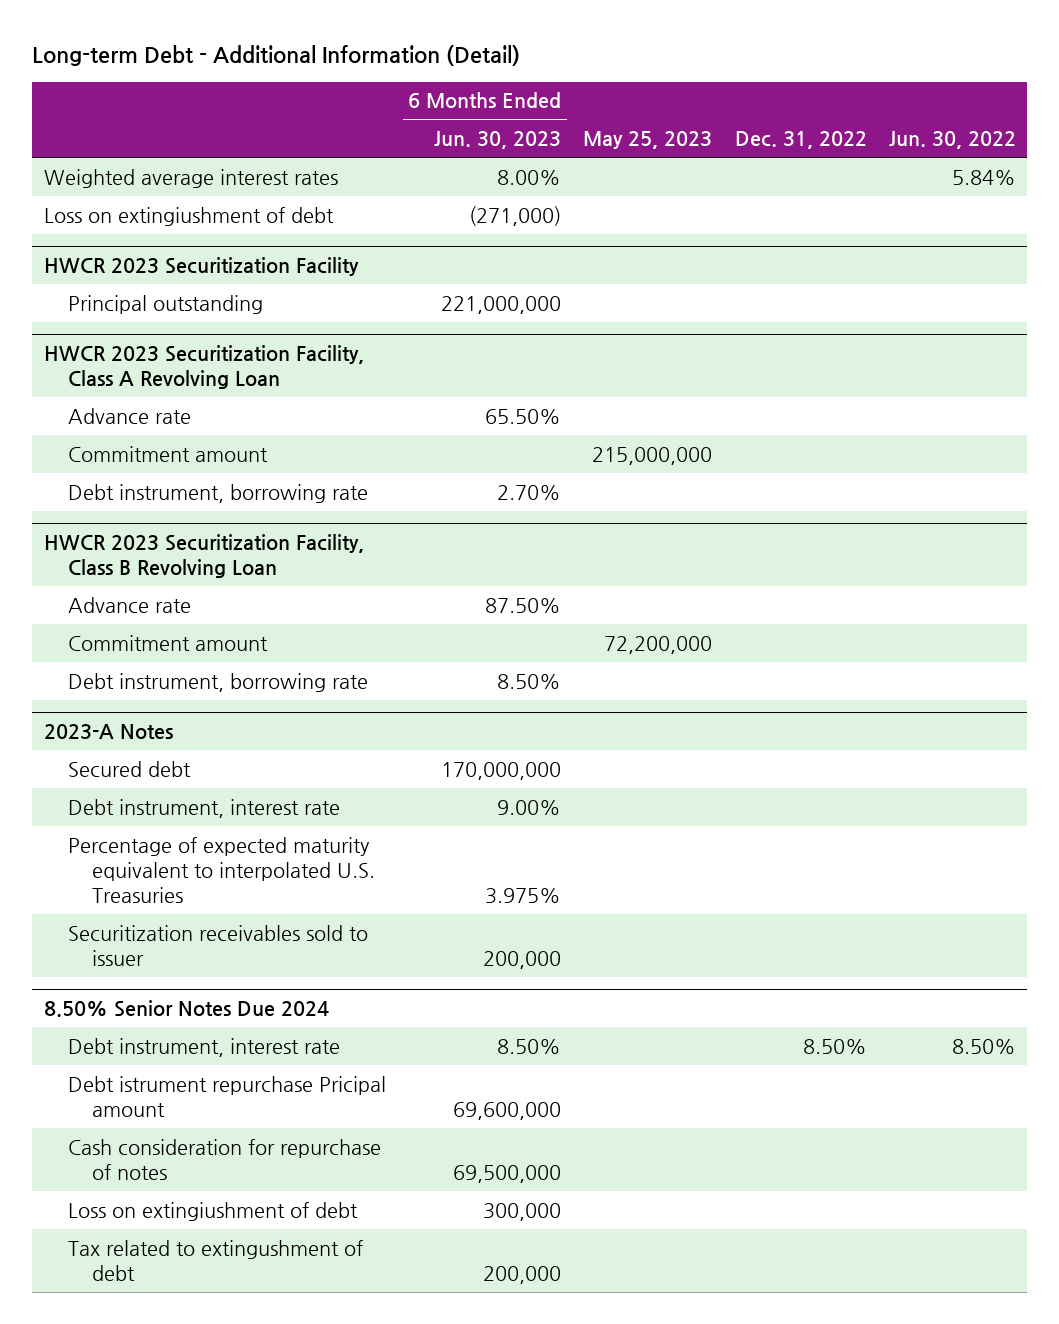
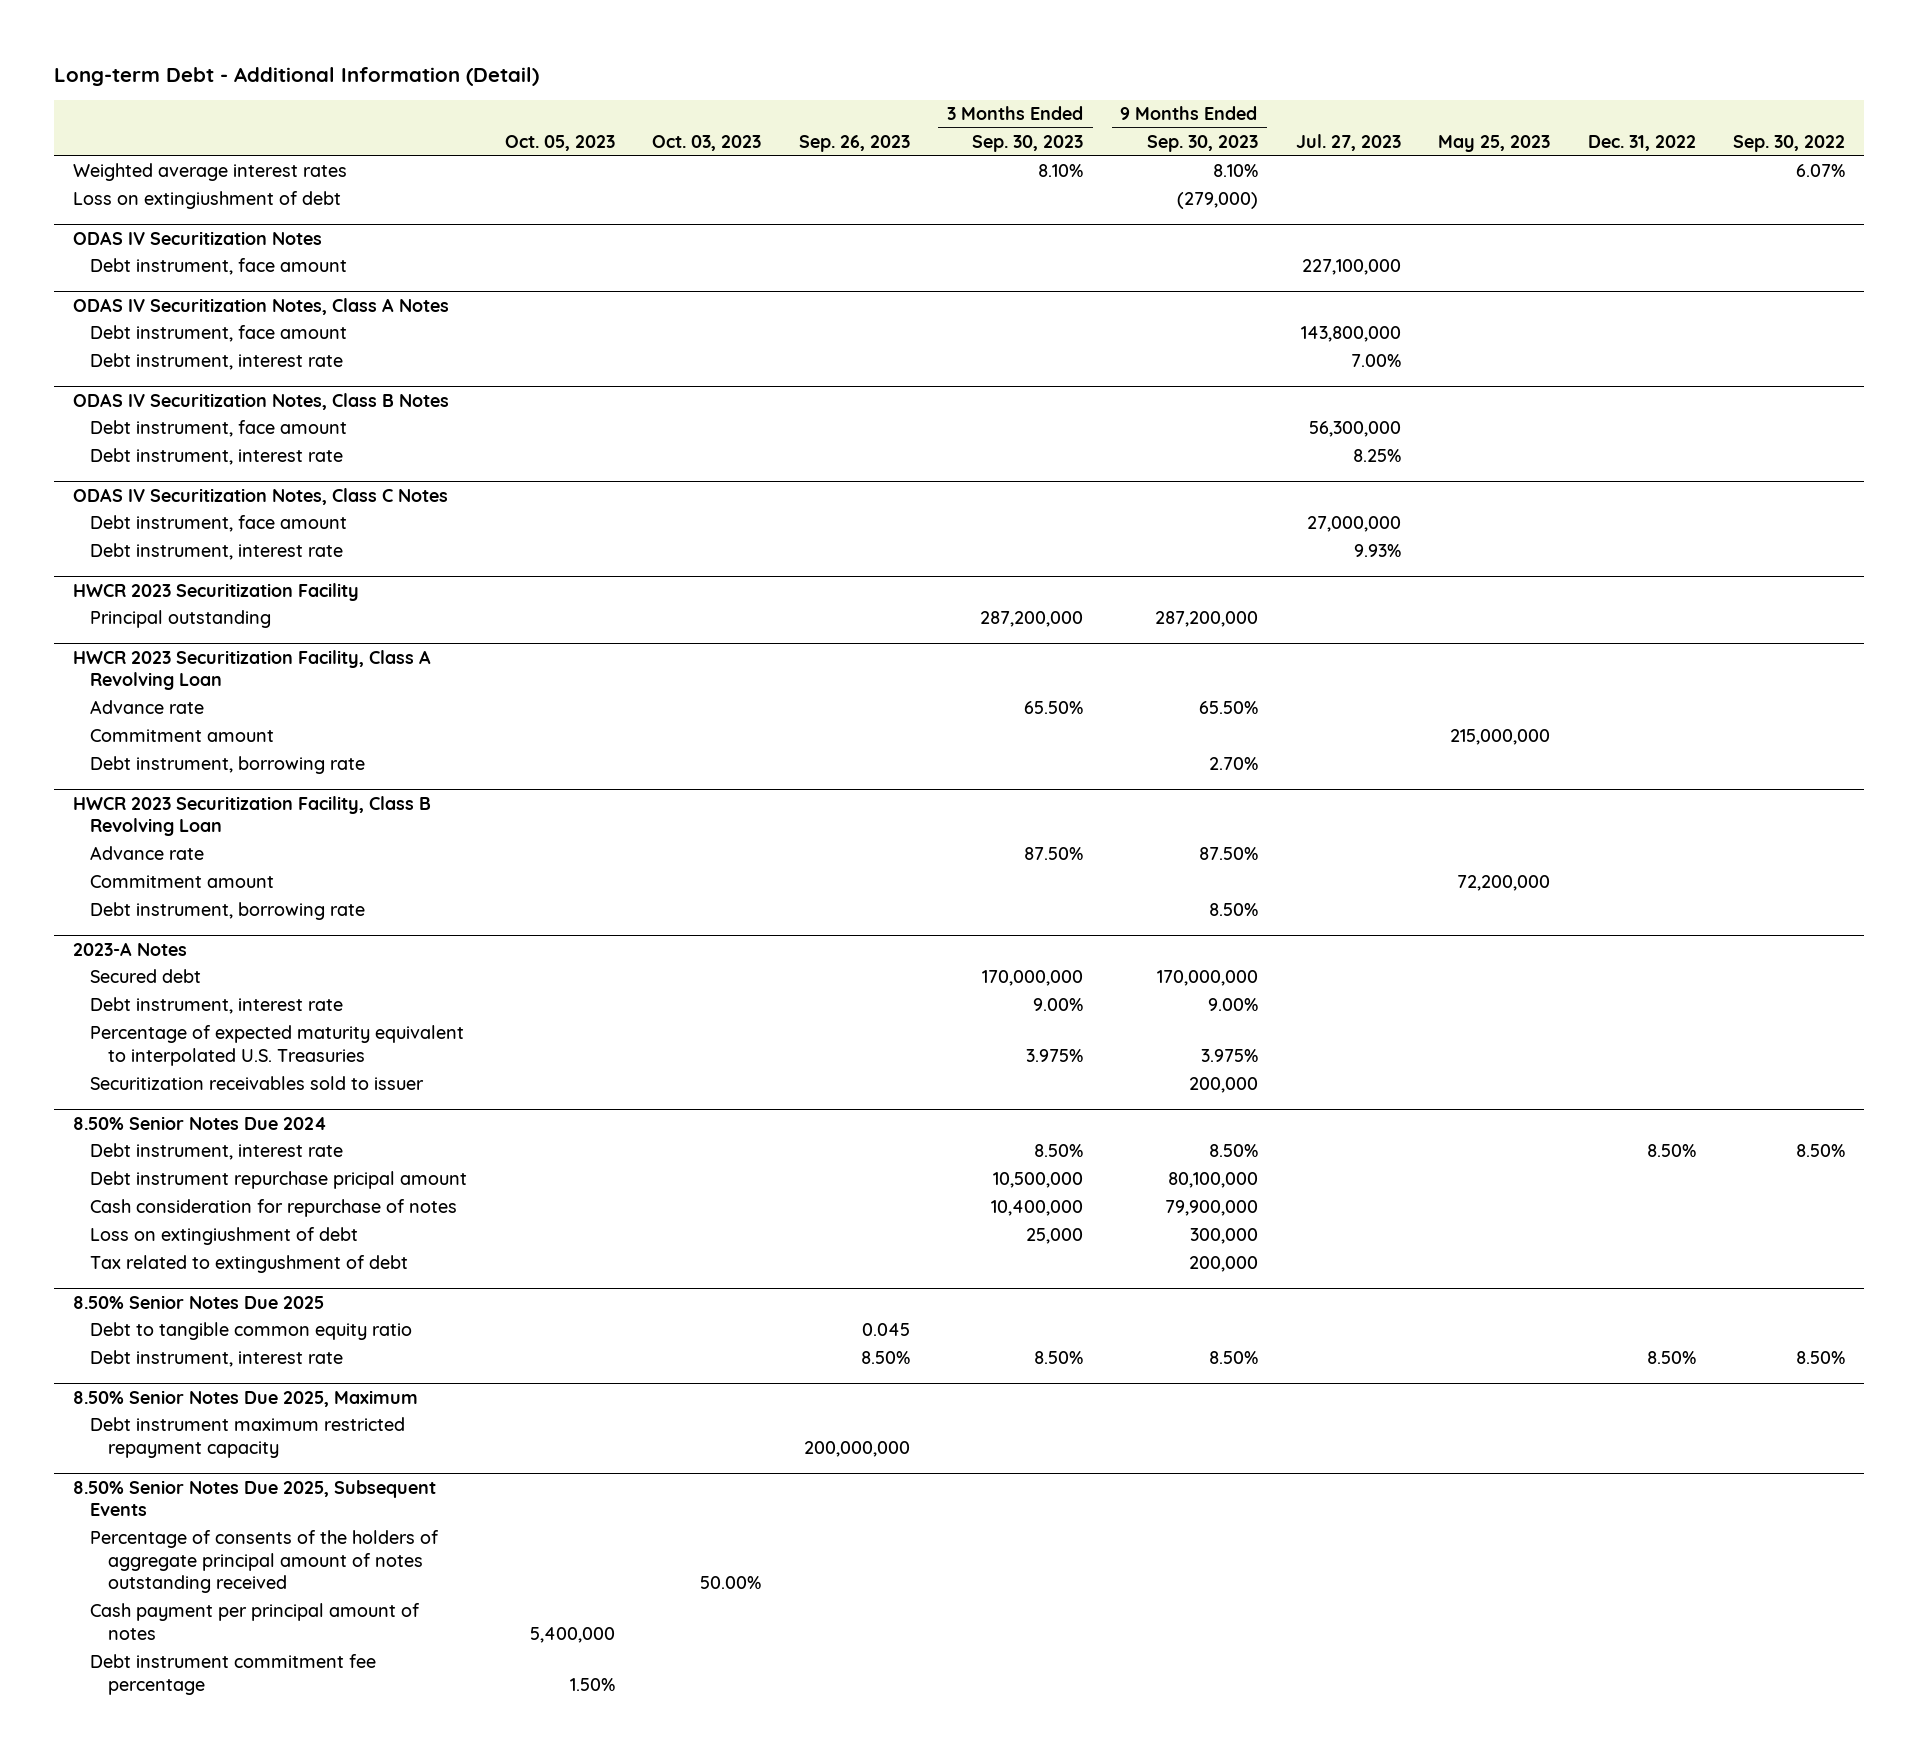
- | 6 Months Ended Jun. 30, 2023 | May 25, 2023 | Dec. 31, 2022 | Jun. 30, 2022
+ | Oct. 05, 2023 | Oct. 03, 2023 | Sep. 26, 2023 | 3 Months Ended Sep. 30, 2023 | 9 Months Ended Sep. 30, 2023 | Jul. 27, 2023 | May 25, 2023 | Dec. 31, 2022 | Sep. 30, 2022
+ ODAS IV Securitization Notes
+ Debt instrument, face amount | | | | | | 227,100,000 | | |
+ ODAS IV Securitization Notes, Class A Notes
+ Debt instrument, face amount | | | | | | 143,800,000 | | |
+ Debt instrument, interest rate | | | | | | 7.00% | | |
+ ODAS IV Securitization Notes, Class B Notes
+ Debt instrument, face amount | | | | | | 56,300,000 | | |
+ Debt instrument, interest rate | | | | | | 8.25% | | |
+ ODAS IV Securitization Notes, Class C Notes
+ Debt instrument, face amount | | | | | | 27,000,000 | | |
+ Debt instrument, interest rate | | | | | | 9.93% | | |
@ 8.50% Senior Notes Due 2024
- Debt istrument repurchase Pricipal amount | 69,600,000 | | |
+ Debt instrument repurchase pricipal amount | | | | 10,500,000 | 80,100,000 | | | |
+ 8.50% Senior Notes Due 2025
+ Debt to tangible common equity ratio | | | 0.045 | | | | | |
+ Debt instrument, interest rate | | | 8.50% | 8.50% | 8.50% | | | 8.50% | 8.50%
+ 8.50% Senior Notes Due 2025, Maximum
+ Debt instrument maximum restricted repayment capacity | | | 200,000,000 | | | | | |
+ 8.50% Senior Notes Due 2025, Subsequent Events
+ Percentage of consents of the holders of aggregate principal amount of notes outstanding received | | 50.00% | | | | | | |
+ Cash payment per principal amount of notes | 5,400,000 | | | | | | | |
+ Debt instrument commitment fee percentage | 1.50% | | | | | | | |

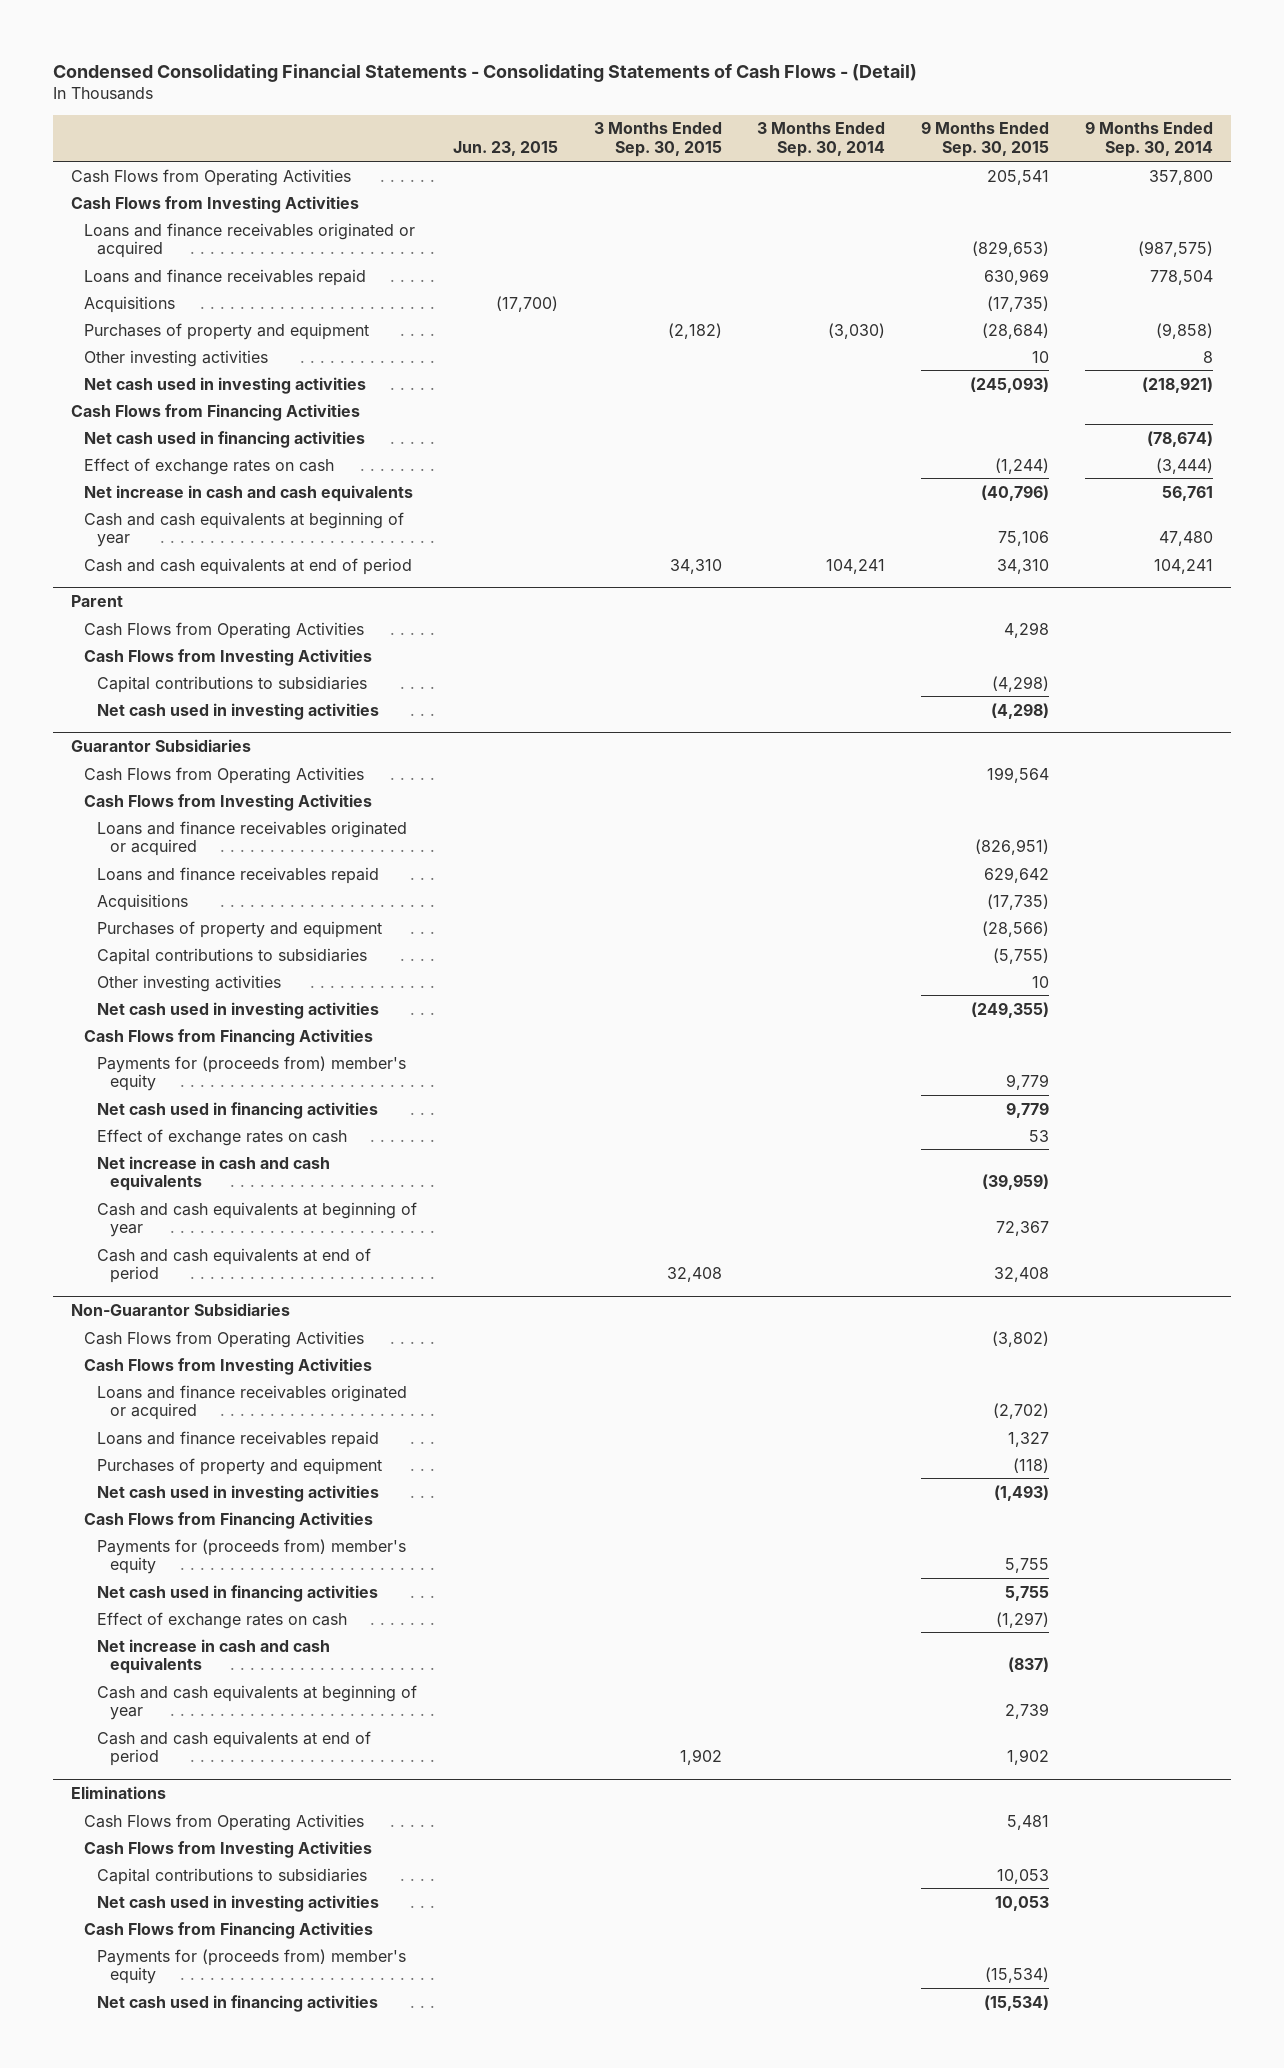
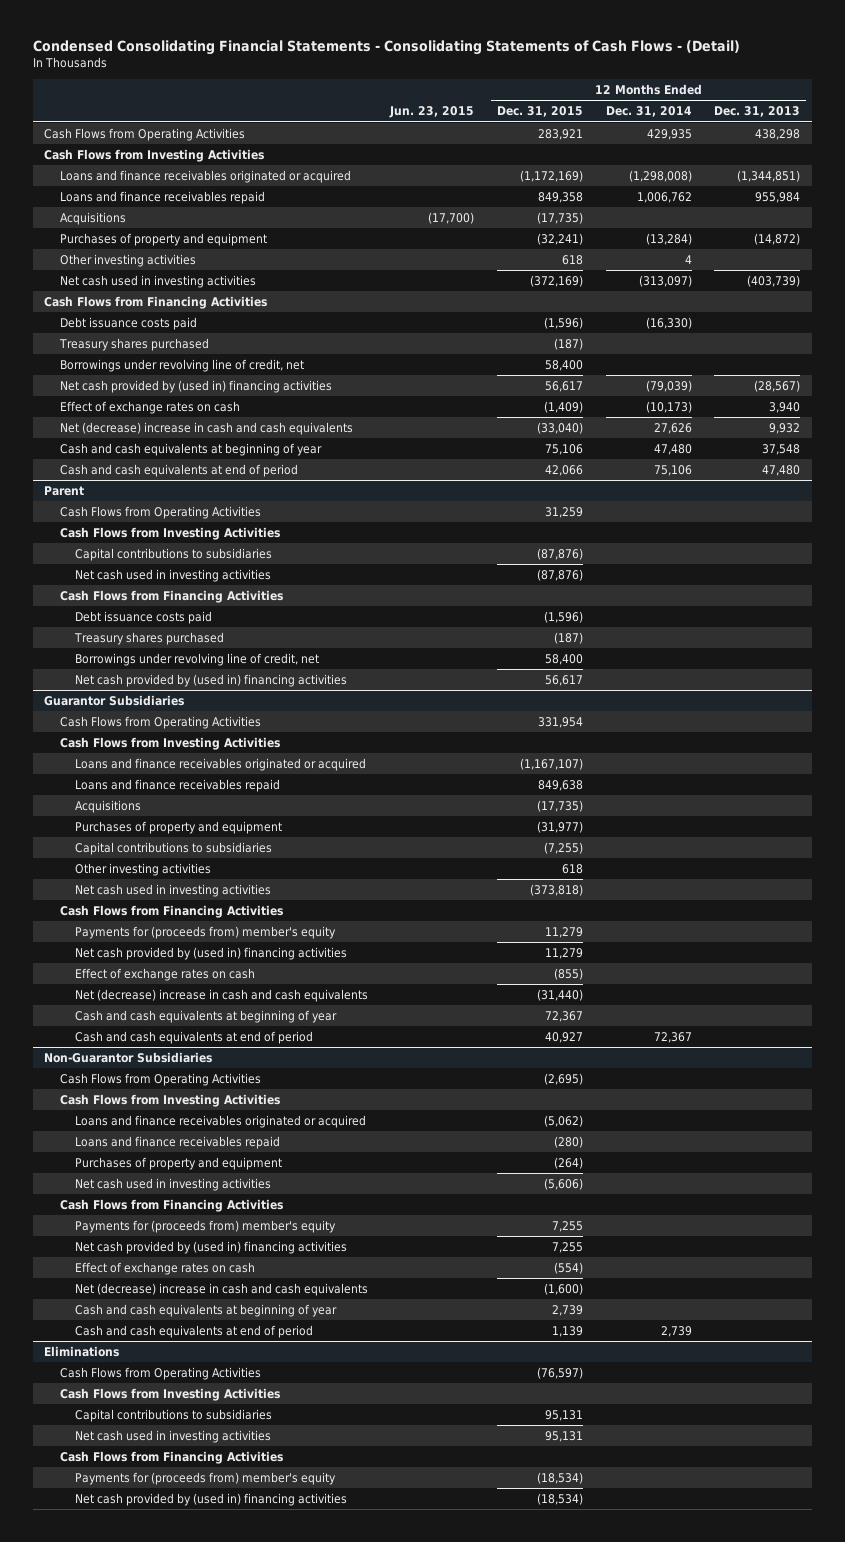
- | Jun. 23, 2015 | 3 Months Ended Sep. 30, 2015 | 3 Months Ended Sep. 30, 2014 | 9 Months Ended Sep. 30, 2015 | 9 Months Ended Sep. 30, 2014
+ | Jun. 23, 2015 | 12 Months Ended Dec. 31, 2015 | 12 Months Ended Dec. 31, 2014 | 12 Months Ended Dec. 31, 2013
- Net cash used in financing activities | | | | | (78,674)
+ Debt issuance costs paid | | (1,596) | (16,330) |
+ Treasury shares purchased | | (187) | |
+ Borrowings under revolving line of credit, net | | 58,400 | |
+ Net cash provided by (used in) financing activities | | 56,617 | (79,039) | (28,567)
- Net increase in cash and cash equivalents | | | | (40,796) | 56,761
+ Net (decrease) increase in cash and cash equivalents | | (33,040) | 27,626 | 9,932
@ Parent
+ Cash Flows from Financing Activities
+ Debt issuance costs paid | | (1,596) | |
+ Treasury shares purchased | | (187) | |
+ Borrowings under revolving line of credit, net | | 58,400 | |
+ Net cash provided by (used in) financing activities | | 56,617 | |
@ Guarantor Subsidiaries
- Net cash used in financing activities | | | | 9,779 |
+ Net cash provided by (used in) financing activities | | 11,279 | |
- Net increase in cash and cash equivalents | | | | (39,959) |
+ Net (decrease) increase in cash and cash equivalents | | (31,440) | |
@ Non-Guarantor Subsidiaries
- Net cash used in financing activities | | | | 5,755 |
+ Net cash provided by (used in) financing activities | | 7,255 | |
- Net increase in cash and cash equivalents | | | | (837) |
+ Net (decrease) increase in cash and cash equivalents | | (1,600) | |
@ Eliminations
- Net cash used in financing activities | | | | (15,534) |
+ Net cash provided by (used in) financing activities | | (18,534) | |

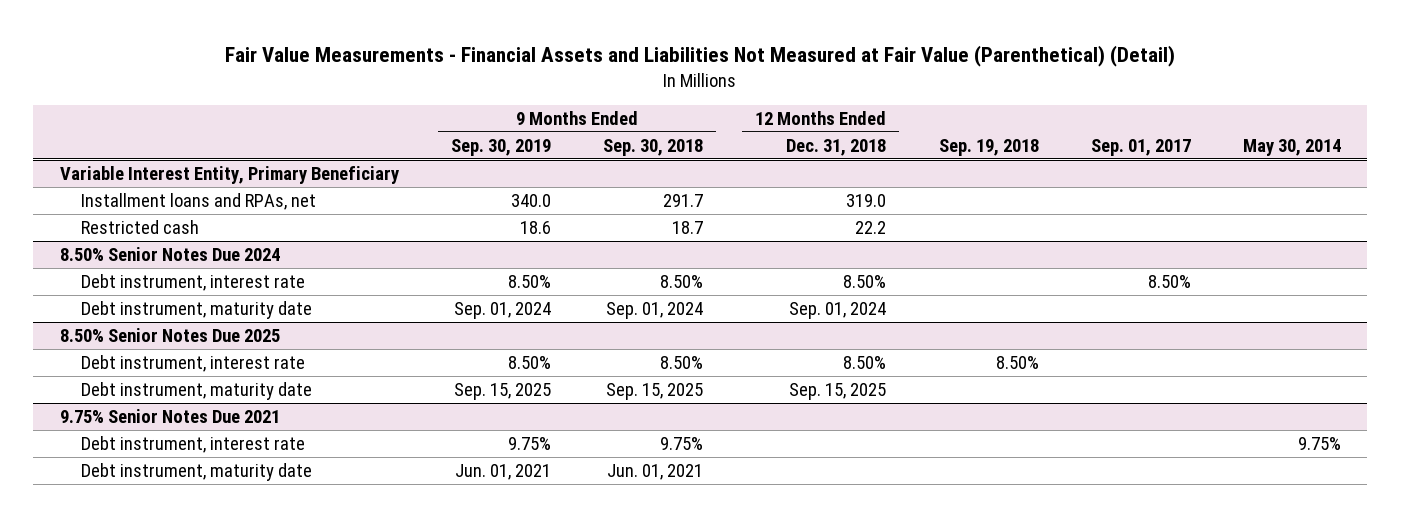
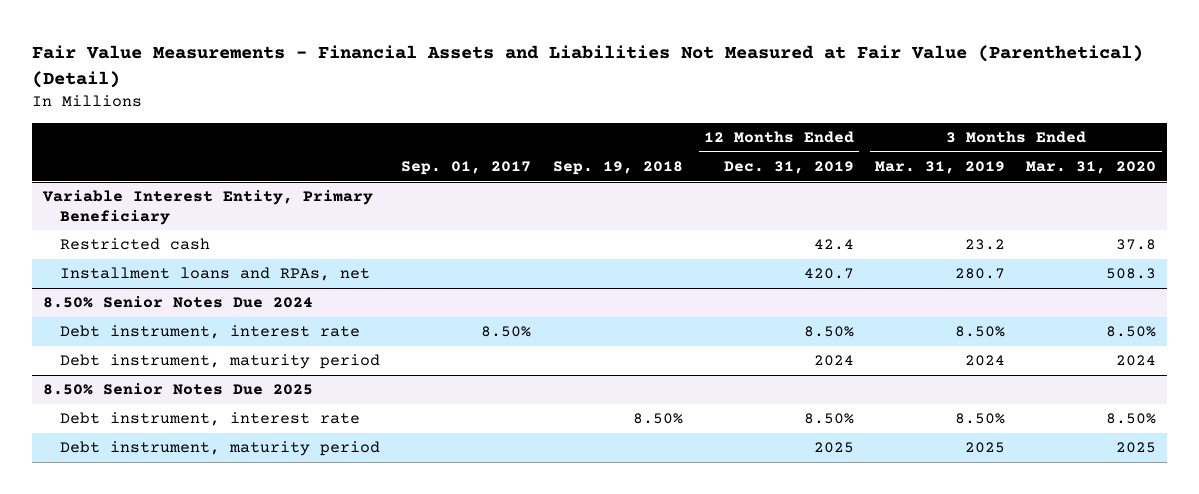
- | 9 Months Ended Sep. 30, 2019 | 9 Months Ended Sep. 30, 2018 | 12 Months Ended Dec. 31, 2018 | Sep. 19, 2018 | Sep. 01, 2017 | May 30, 2014
+ | Sep. 01, 2017 | Sep. 19, 2018 | 12 Months Ended Dec. 31, 2019 | 3 Months Ended Mar. 31, 2019 | 3 Months Ended Mar. 31, 2020
@ Variable Interest Entity, Primary Beneficiary
moved down: Installment loans and RPAs, net | | | 420.7 | 280.7 | 508.3
@ 8.50% Senior Notes Due 2024
- Debt instrument, maturity date | Sep. 01, 2024 | Sep. 01, 2024 | Sep. 01, 2024 | | |
+ Debt instrument, maturity period | | | 2024 | 2024 | 2024
@ 8.50% Senior Notes Due 2025
- Debt instrument, maturity date | Sep. 15, 2025 | Sep. 15, 2025 | Sep. 15, 2025 | | |
- 9.75% Senior Notes Due 2021
- Debt instrument, interest rate | 9.75% | 9.75% | | | | 9.75%
- Debt instrument, maturity date | Jun. 01, 2021 | Jun. 01, 2021 | | | |
@ 8.50% Senior Notes Due 2025
+ Debt instrument, maturity period | | | 2025 | 2025 | 2025

